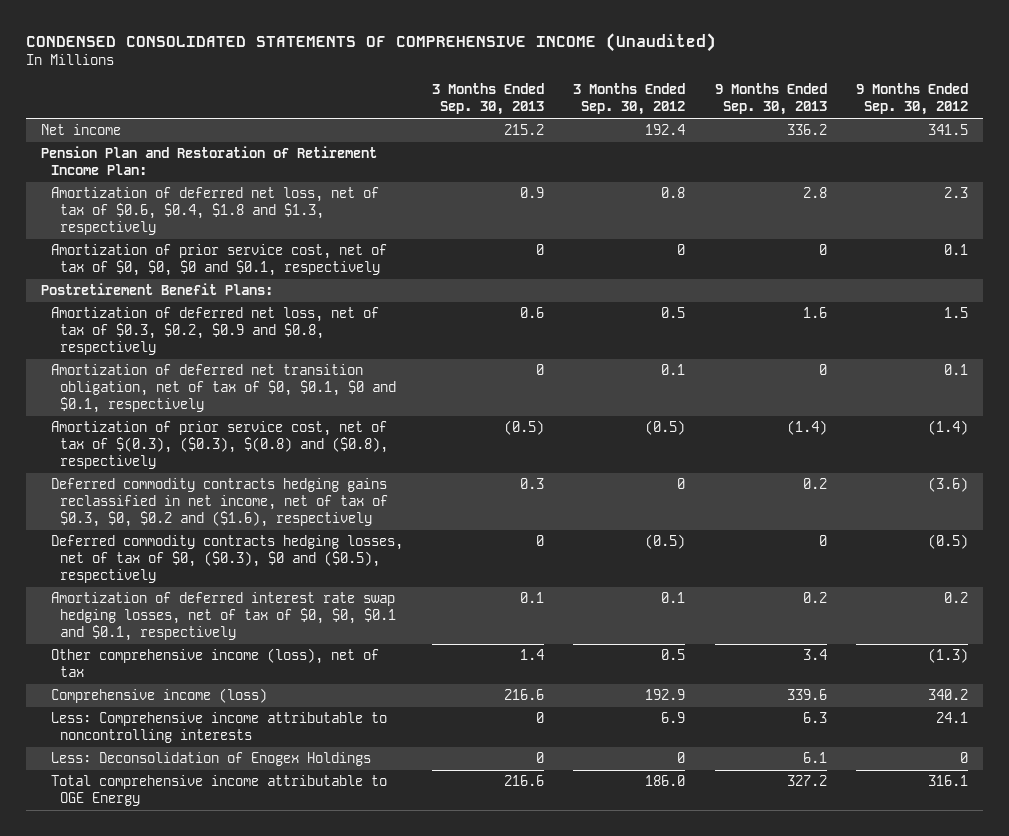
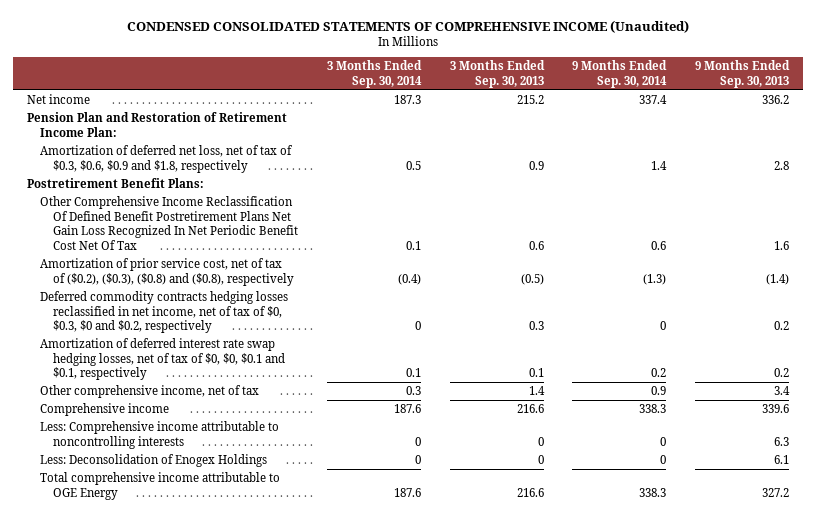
- | 3 Months Ended Sep. 30, 2013 | 3 Months Ended Sep. 30, 2012 | 9 Months Ended Sep. 30, 2013 | 9 Months Ended Sep. 30, 2012
+ | 3 Months Ended Sep. 30, 2014 | 3 Months Ended Sep. 30, 2013 | 9 Months Ended Sep. 30, 2014 | 9 Months Ended Sep. 30, 2013
- Amortization of deferred net loss, net of tax of $0.6, $0.4, $1.8 and $1.3, respectively | 0.9 | 0.8 | 2.8 | 2.3
- Amortization of prior service cost, net of tax of $0, $0, $0 and $0.1, respectively | 0 | 0 | 0 | 0.1
+ Amortization of deferred net loss, net of tax of $0.3, $0.6, $0.9 and $1.8, respectively | 0.5 | 0.9 | 1.4 | 2.8
- Amortization of deferred net loss, net of tax of $0.3, $0.2, $0.9 and $0.8, respectively | 0.6 | 0.5 | 1.6 | 1.5
- Amortization of deferred net transition obligation, net of tax of $0, $0.1, $0 and $0.1, respectively | 0 | 0.1 | 0 | 0.1
- Amortization of prior service cost, net of tax of $(0.3), ($0.3), $(0.8) and ($0.8), respectively | (0.5) | (0.5) | (1.4) | (1.4)
- Deferred commodity contracts hedging gains reclassified in net income, net of tax of $0.3, $0, $0.2 and ($1.6), respectively | 0.3 | 0 | 0.2 | (3.6)
- Deferred commodity contracts hedging losses, net of tax of $0, ($0.3), $0 and ($0.5), respectively | 0 | (0.5) | 0 | (0.5)
+ Other Comprehensive Income Reclassification Of Defined Benefit Postretirement Plans Net Gain Loss Recognized In Net Periodic Benefit Cost Net Of Tax | 0.1 | 0.6 | 0.6 | 1.6
+ Amortization of prior service cost, net of tax of ($0.2), ($0.3), ($0.8) and ($0.8), respectively | (0.4) | (0.5) | (1.3) | (1.4)
+ Deferred commodity contracts hedging losses reclassified in net income, net of tax of $0, $0.3, $0 and $0.2, respectively | 0 | 0.3 | 0 | 0.2
- Other comprehensive income (loss), net of tax | 1.4 | 0.5 | 3.4 | (1.3)
- Comprehensive income (loss) | 216.6 | 192.9 | 339.6 | 340.2
+ Other comprehensive income, net of tax | 0.3 | 1.4 | 0.9 | 3.4
+ Comprehensive income | 187.6 | 216.6 | 338.3 | 339.6

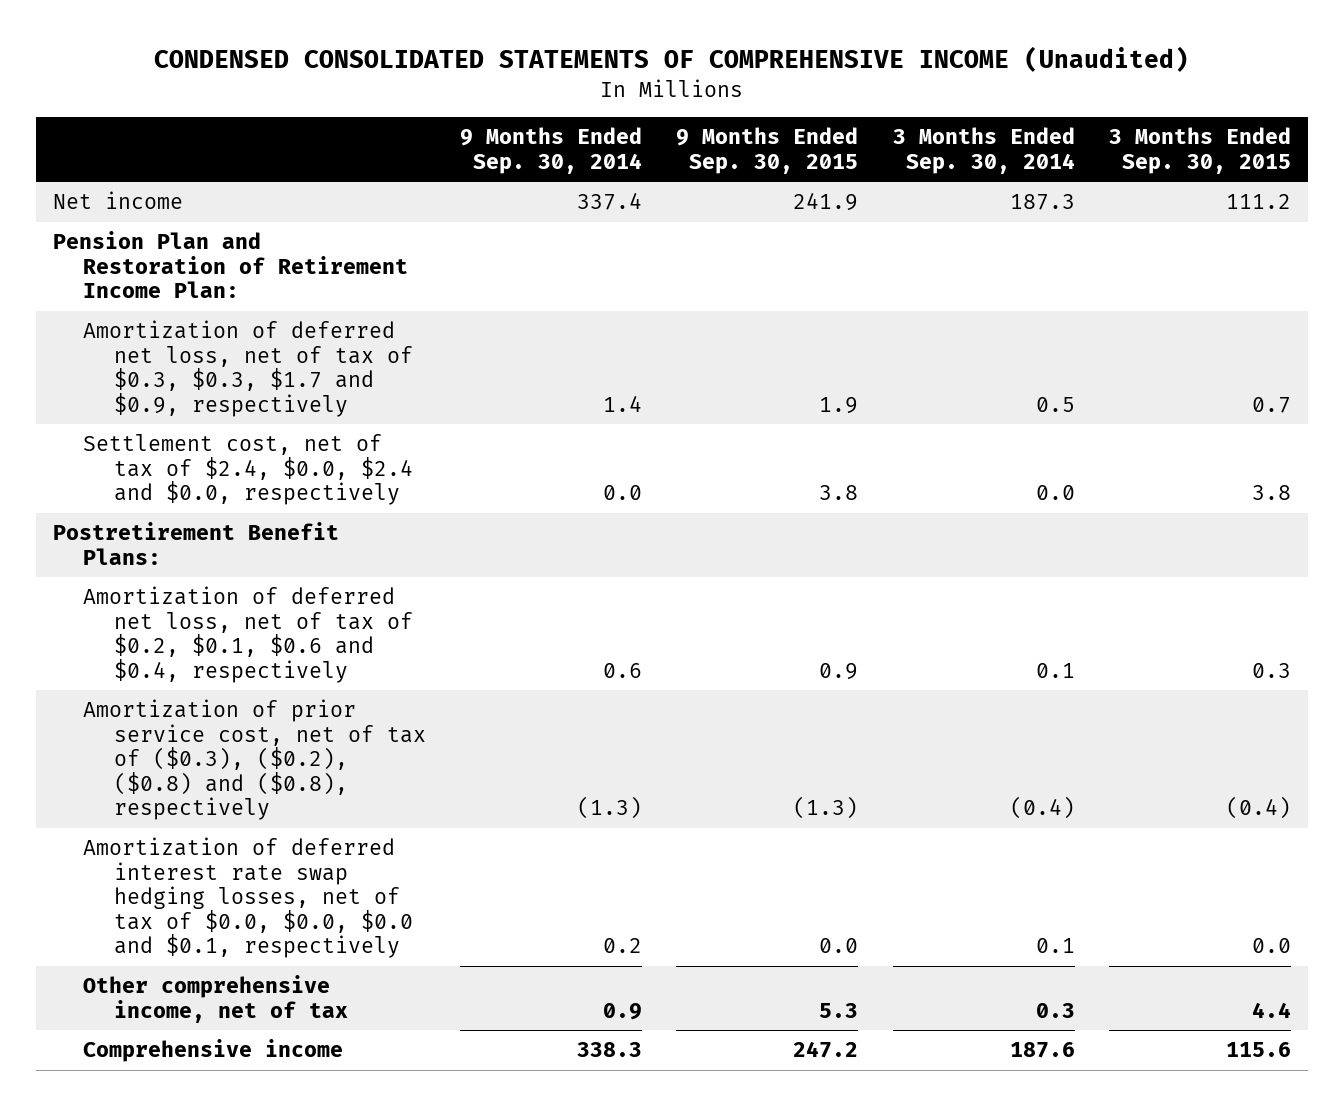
- | 3 Months Ended Sep. 30, 2014 | 3 Months Ended Sep. 30, 2013 | 9 Months Ended Sep. 30, 2014 | 9 Months Ended Sep. 30, 2013
+ | 9 Months Ended Sep. 30, 2014 | 9 Months Ended Sep. 30, 2015 | 3 Months Ended Sep. 30, 2014 | 3 Months Ended Sep. 30, 2015
- Amortization of deferred net loss, net of tax of $0.3, $0.6, $0.9 and $1.8, respectively | 0.5 | 0.9 | 1.4 | 2.8
+ Amortization of deferred net loss, net of tax of $0.3, $0.3, $1.7 and $0.9, respectively | 1.4 | 1.9 | 0.5 | 0.7
+ Settlement cost, net of tax of $2.4, $0.0, $2.4 and $0.0, respectively | 0.0 | 3.8 | 0.0 | 3.8
- Other Comprehensive Income Reclassification Of Defined Benefit Postretirement Plans Net Gain Loss Recognized In Net Periodic Benefit Cost Net Of Tax | 0.1 | 0.6 | 0.6 | 1.6
- Amortization of prior service cost, net of tax of ($0.2), ($0.3), ($0.8) and ($0.8), respectively | (0.4) | (0.5) | (1.3) | (1.4)
- Deferred commodity contracts hedging losses reclassified in net income, net of tax of $0, $0.3, $0 and $0.2, respectively | 0 | 0.3 | 0 | 0.2
- Amortization of deferred interest rate swap hedging losses, net of tax of $0, $0, $0.1 and $0.1, respectively | 0.1 | 0.1 | 0.2 | 0.2
+ Amortization of deferred net loss, net of tax of $0.2, $0.1, $0.6 and $0.4, respectively | 0.6 | 0.9 | 0.1 | 0.3
+ Amortization of prior service cost, net of tax of ($0.3), ($0.2), ($0.8) and ($0.8), respectively | (1.3) | (1.3) | (0.4) | (0.4)
+ Amortization of deferred interest rate swap hedging losses, net of tax of $0.0, $0.0, $0.0 and $0.1, respectively | 0.2 | 0.0 | 0.1 | 0.0
- Less: Comprehensive income attributable to noncontrolling interests | 0 | 0 | 0 | 6.3
- Less: Deconsolidation of Enogex Holdings | 0 | 0 | 0 | 6.1
- Total comprehensive income attributable to OGE Energy | 187.6 | 216.6 | 338.3 | 327.2

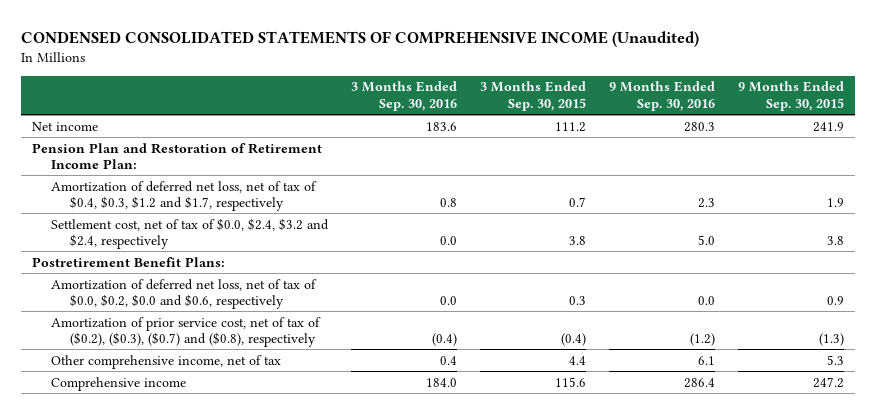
- | 9 Months Ended Sep. 30, 2014 | 9 Months Ended Sep. 30, 2015 | 3 Months Ended Sep. 30, 2014 | 3 Months Ended Sep. 30, 2015
+ | 3 Months Ended Sep. 30, 2016 | 3 Months Ended Sep. 30, 2015 | 9 Months Ended Sep. 30, 2016 | 9 Months Ended Sep. 30, 2015
- Amortization of deferred net loss, net of tax of $0.3, $0.3, $1.7 and $0.9, respectively | 1.4 | 1.9 | 0.5 | 0.7
- Settlement cost, net of tax of $2.4, $0.0, $2.4 and $0.0, respectively | 0.0 | 3.8 | 0.0 | 3.8
+ Amortization of deferred net loss, net of tax of $0.4, $0.3, $1.2 and $1.7, respectively | 0.8 | 0.7 | 2.3 | 1.9
+ Settlement cost, net of tax of $0.0, $2.4, $3.2 and $2.4, respectively | 0.0 | 3.8 | 5.0 | 3.8
- Amortization of deferred net loss, net of tax of $0.2, $0.1, $0.6 and $0.4, respectively | 0.6 | 0.9 | 0.1 | 0.3
- Amortization of prior service cost, net of tax of ($0.3), ($0.2), ($0.8) and ($0.8), respectively | (1.3) | (1.3) | (0.4) | (0.4)
- Amortization of deferred interest rate swap hedging losses, net of tax of $0.0, $0.0, $0.0 and $0.1, respectively | 0.2 | 0.0 | 0.1 | 0.0
+ Amortization of deferred net loss, net of tax of $0.0, $0.2, $0.0 and $0.6, respectively | 0.0 | 0.3 | 0.0 | 0.9
+ Amortization of prior service cost, net of tax of ($0.2), ($0.3), ($0.7) and ($0.8), respectively | (0.4) | (0.4) | (1.2) | (1.3)

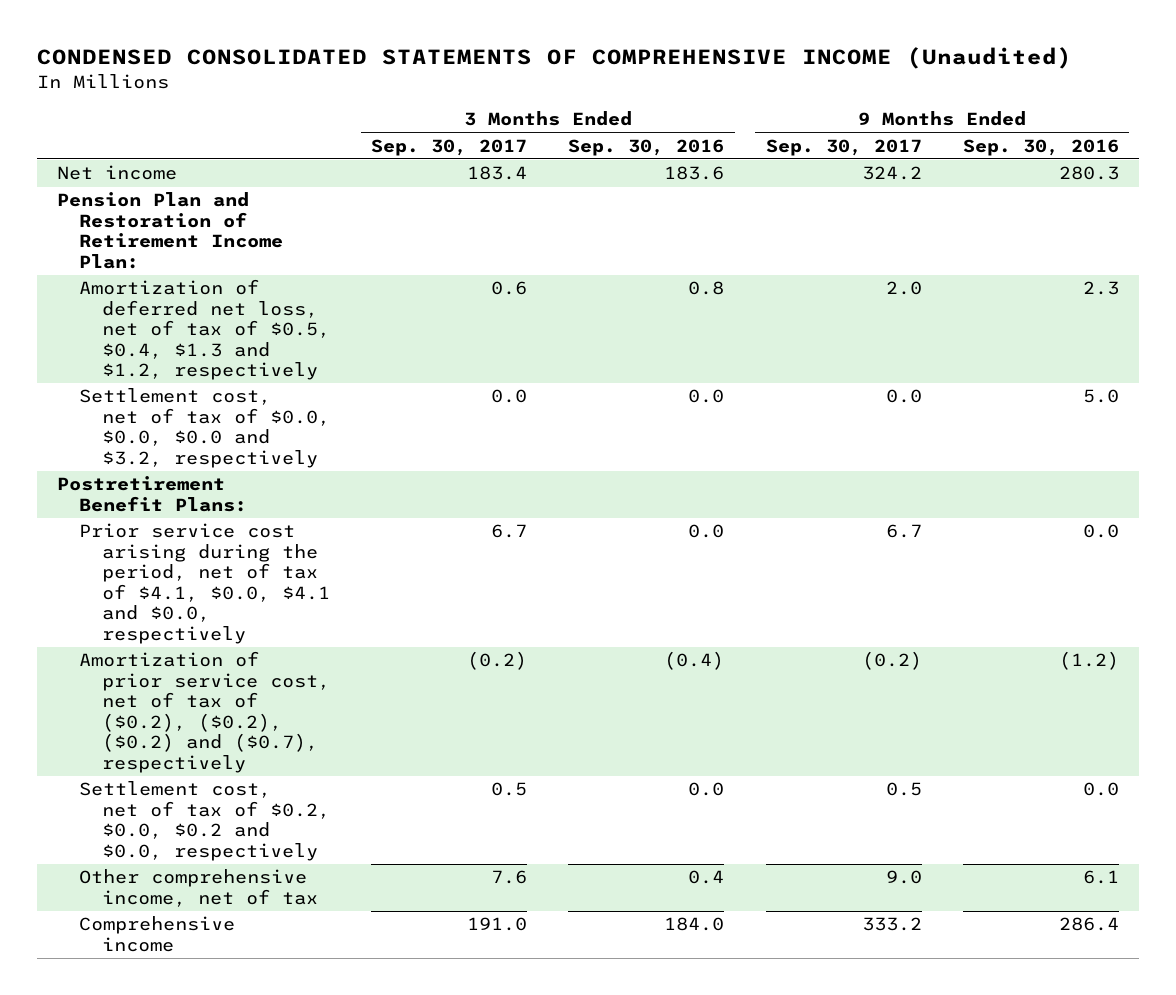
- | 3 Months Ended Sep. 30, 2016 | 3 Months Ended Sep. 30, 2015 | 9 Months Ended Sep. 30, 2016 | 9 Months Ended Sep. 30, 2015
+ | 3 Months Ended Sep. 30, 2017 | 3 Months Ended Sep. 30, 2016 | 9 Months Ended Sep. 30, 2017 | 9 Months Ended Sep. 30, 2016
- Amortization of deferred net loss, net of tax of $0.4, $0.3, $1.2 and $1.7, respectively | 0.8 | 0.7 | 2.3 | 1.9
- Settlement cost, net of tax of $0.0, $2.4, $3.2 and $2.4, respectively | 0.0 | 3.8 | 5.0 | 3.8
+ Amortization of deferred net loss, net of tax of $0.5, $0.4, $1.3 and $1.2, respectively | 0.6 | 0.8 | 2.0 | 2.3
+ Settlement cost, net of tax of $0.0, $0.0, $0.0 and $3.2, respectively | 0.0 | 0.0 | 0.0 | 5.0
- Amortization of deferred net loss, net of tax of $0.0, $0.2, $0.0 and $0.6, respectively | 0.0 | 0.3 | 0.0 | 0.9
- Amortization of prior service cost, net of tax of ($0.2), ($0.3), ($0.7) and ($0.8), respectively | (0.4) | (0.4) | (1.2) | (1.3)
+ Prior service cost arising during the period, net of tax of $4.1, $0.0, $4.1 and $0.0, respectively | 6.7 | 0.0 | 6.7 | 0.0
+ Amortization of prior service cost, net of tax of ($0.2), ($0.2), ($0.2) and ($0.7), respectively | (0.2) | (0.4) | (0.2) | (1.2)
+ Settlement cost, net of tax of $0.2, $0.0, $0.2 and $0.0, respectively | 0.5 | 0.0 | 0.5 | 0.0

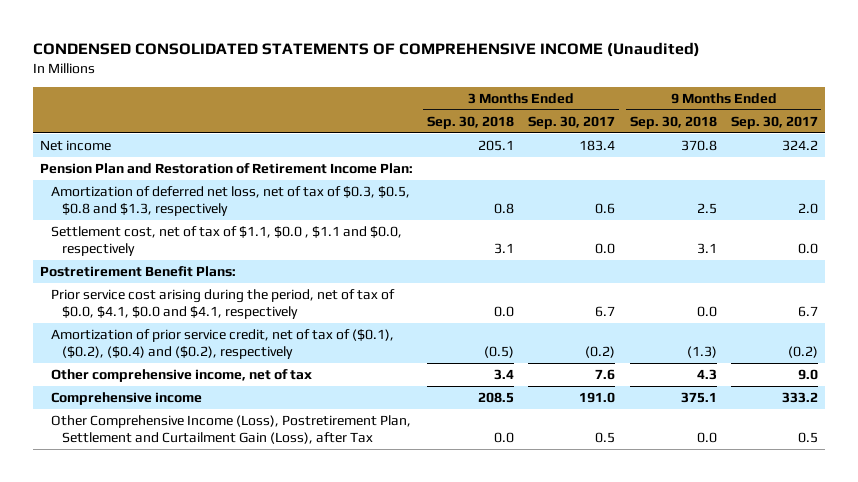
- | 3 Months Ended Sep. 30, 2017 | 3 Months Ended Sep. 30, 2016 | 9 Months Ended Sep. 30, 2017 | 9 Months Ended Sep. 30, 2016
+ | 3 Months Ended Sep. 30, 2018 | 3 Months Ended Sep. 30, 2017 | 9 Months Ended Sep. 30, 2018 | 9 Months Ended Sep. 30, 2017
- Amortization of deferred net loss, net of tax of $0.5, $0.4, $1.3 and $1.2, respectively | 0.6 | 0.8 | 2.0 | 2.3
- Settlement cost, net of tax of $0.0, $0.0, $0.0 and $3.2, respectively | 0.0 | 0.0 | 0.0 | 5.0
+ Amortization of deferred net loss, net of tax of $0.3, $0.5, $0.8 and $1.3, respectively | 0.8 | 0.6 | 2.5 | 2.0
+ Settlement cost, net of tax of $1.1, $0.0 , $1.1 and $0.0, respectively | 3.1 | 0.0 | 3.1 | 0.0
- Prior service cost arising during the period, net of tax of $4.1, $0.0, $4.1 and $0.0, respectively | 6.7 | 0.0 | 6.7 | 0.0
- Amortization of prior service cost, net of tax of ($0.2), ($0.2), ($0.2) and ($0.7), respectively | (0.2) | (0.4) | (0.2) | (1.2)
- Settlement cost, net of tax of $0.2, $0.0, $0.2 and $0.0, respectively | 0.5 | 0.0 | 0.5 | 0.0
+ Prior service cost arising during the period, net of tax of $0.0, $4.1, $0.0 and $4.1, respectively | 0.0 | 6.7 | 0.0 | 6.7
+ Amortization of prior service credit, net of tax of ($0.1), ($0.2), ($0.4) and ($0.2), respectively | (0.5) | (0.2) | (1.3) | (0.2)
+ Other Comprehensive Income (Loss), Postretirement Plan, Settlement and Curtailment Gain (Loss), after Tax | 0.0 | 0.5 | 0.0 | 0.5

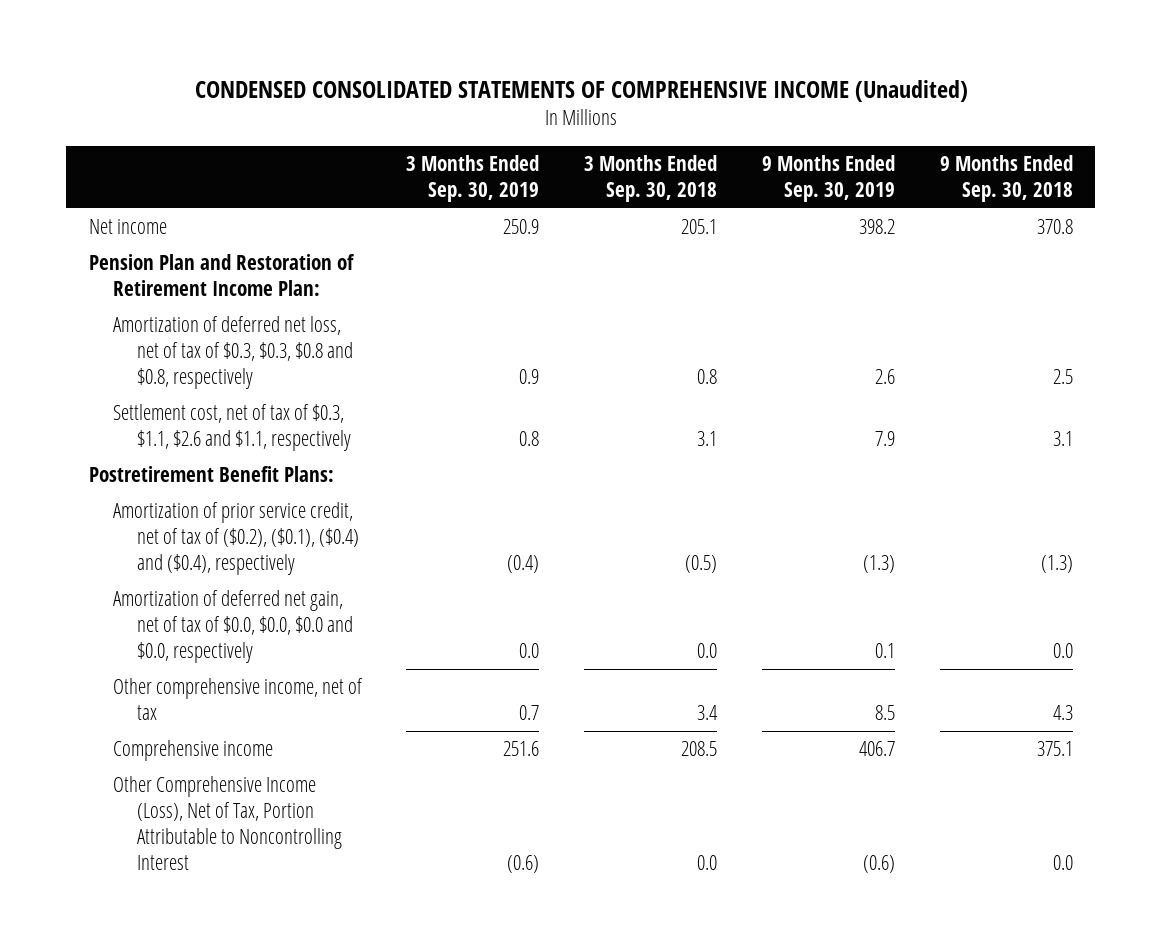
- | 3 Months Ended Sep. 30, 2018 | 3 Months Ended Sep. 30, 2017 | 9 Months Ended Sep. 30, 2018 | 9 Months Ended Sep. 30, 2017
+ | 3 Months Ended Sep. 30, 2019 | 3 Months Ended Sep. 30, 2018 | 9 Months Ended Sep. 30, 2019 | 9 Months Ended Sep. 30, 2018
- Amortization of deferred net loss, net of tax of $0.3, $0.5, $0.8 and $1.3, respectively | 0.8 | 0.6 | 2.5 | 2.0
- Settlement cost, net of tax of $1.1, $0.0 , $1.1 and $0.0, respectively | 3.1 | 0.0 | 3.1 | 0.0
+ Amortization of deferred net loss, net of tax of $0.3, $0.3, $0.8 and $0.8, respectively | 0.9 | 0.8 | 2.6 | 2.5
+ Settlement cost, net of tax of $0.3, $1.1, $2.6 and $1.1, respectively | 0.8 | 3.1 | 7.9 | 3.1
- Prior service cost arising during the period, net of tax of $0.0, $4.1, $0.0 and $4.1, respectively | 0.0 | 6.7 | 0.0 | 6.7
- Amortization of prior service credit, net of tax of ($0.1), ($0.2), ($0.4) and ($0.2), respectively | (0.5) | (0.2) | (1.3) | (0.2)
+ Amortization of prior service credit, net of tax of ($0.2), ($0.1), ($0.4) and ($0.4), respectively | (0.4) | (0.5) | (1.3) | (1.3)
+ Amortization of deferred net gain, net of tax of $0.0, $0.0, $0.0 and $0.0, respectively | 0.0 | 0.0 | 0.1 | 0.0
- Other Comprehensive Income (Loss), Postretirement Plan, Settlement and Curtailment Gain (Loss), after Tax | 0.0 | 0.5 | 0.0 | 0.5
+ Other Comprehensive Income (Loss), Net of Tax, Portion Attributable to Noncontrolling Interest | (0.6) | 0.0 | (0.6) | 0.0

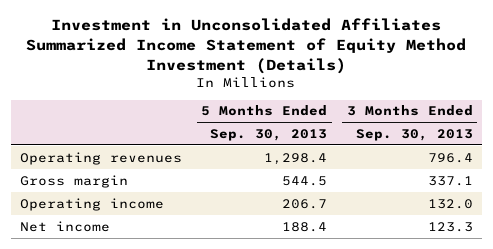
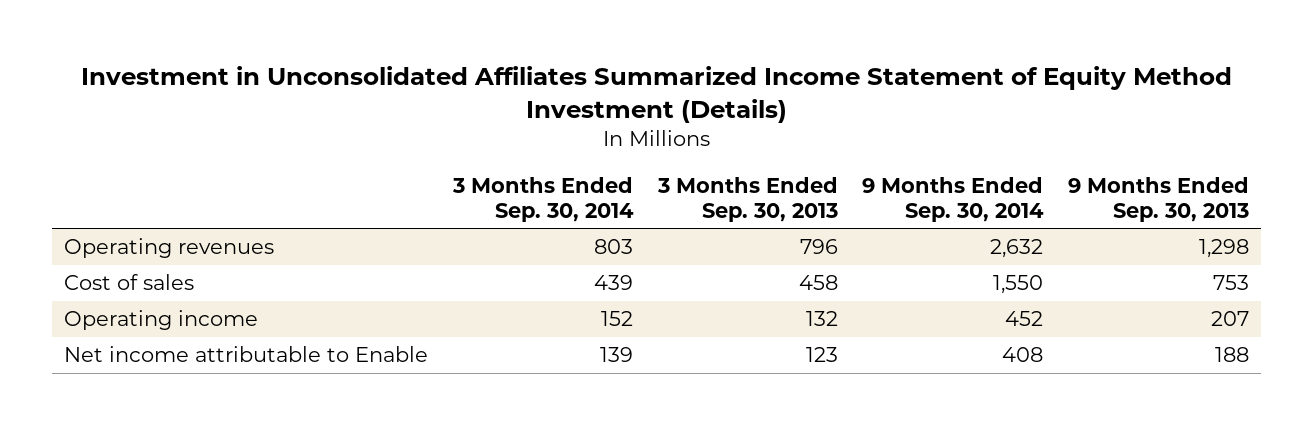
- | 5 Months Ended Sep. 30, 2013 | 3 Months Ended Sep. 30, 2013
+ | 3 Months Ended Sep. 30, 2014 | 3 Months Ended Sep. 30, 2013 | 9 Months Ended Sep. 30, 2014 | 9 Months Ended Sep. 30, 2013
- Operating revenues | 1,298.4 | 796.4
- Gross margin | 544.5 | 337.1
- Operating income | 206.7 | 132.0
- Net income | 188.4 | 123.3
+ Operating revenues | 803 | 796 | 2,632 | 1,298
+ Cost of sales | 439 | 458 | 1,550 | 753
+ Operating income | 152 | 132 | 452 | 207
+ Net income attributable to Enable | 139 | 123 | 408 | 188

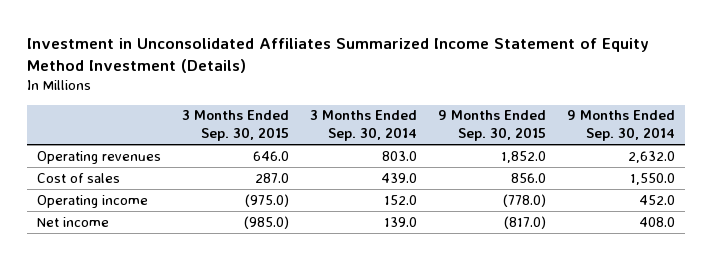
- | 3 Months Ended Sep. 30, 2014 | 3 Months Ended Sep. 30, 2013 | 9 Months Ended Sep. 30, 2014 | 9 Months Ended Sep. 30, 2013
+ | 3 Months Ended Sep. 30, 2015 | 3 Months Ended Sep. 30, 2014 | 9 Months Ended Sep. 30, 2015 | 9 Months Ended Sep. 30, 2014
- Operating revenues | 803 | 796 | 2,632 | 1,298
- Cost of sales | 439 | 458 | 1,550 | 753
- Operating income | 152 | 132 | 452 | 207
- Net income attributable to Enable | 139 | 123 | 408 | 188
+ Operating revenues | 646.0 | 803.0 | 1,852.0 | 2,632.0
+ Cost of sales | 287.0 | 439.0 | 856.0 | 1,550.0
+ Operating income | (975.0) | 152.0 | (778.0) | 452.0
+ Net income | (985.0) | 139.0 | (817.0) | 408.0

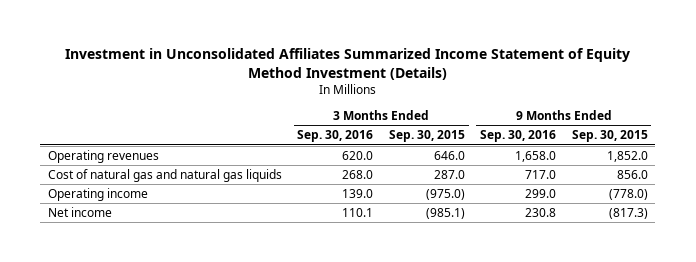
- | 3 Months Ended Sep. 30, 2015 | 3 Months Ended Sep. 30, 2014 | 9 Months Ended Sep. 30, 2015 | 9 Months Ended Sep. 30, 2014
+ | 3 Months Ended Sep. 30, 2016 | 3 Months Ended Sep. 30, 2015 | 9 Months Ended Sep. 30, 2016 | 9 Months Ended Sep. 30, 2015
- Cost of sales | 287.0 | 439.0 | 856.0 | 1,550.0
+ Cost of natural gas and natural gas liquids | 268.0 | 287.0 | 717.0 | 856.0
- Net income | (985.0) | 139.0 | (817.0) | 408.0
+ Net income | 110.1 | (985.1) | 230.8 | (817.3)

